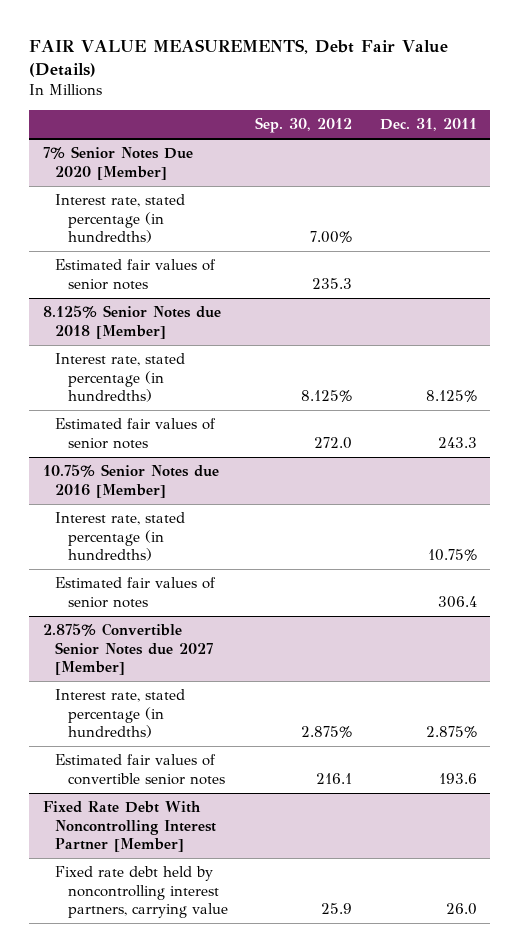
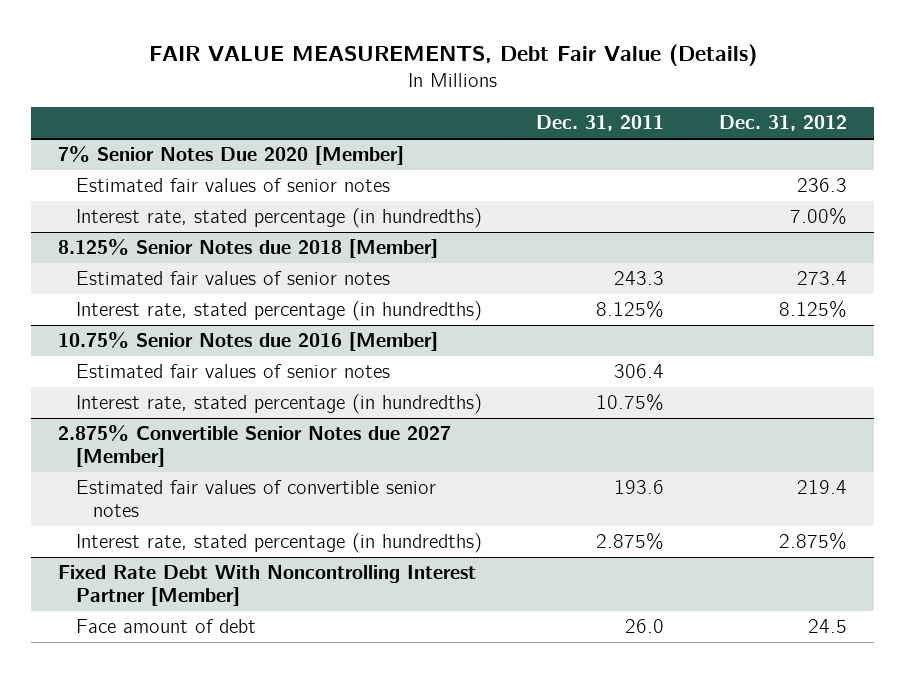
- | Sep. 30, 2012 | Dec. 31, 2011
+ | Dec. 31, 2011 | Dec. 31, 2012
@ 7% Senior Notes Due 2020 [Member]
moved down: Interest rate, stated percentage (in hundredths) | | 7.00%
@ 8.125% Senior Notes due 2018 [Member]
moved down: Interest rate, stated percentage (in hundredths) | 8.125% | 8.125%
@ 10.75% Senior Notes due 2016 [Member]
moved down: Interest rate, stated percentage (in hundredths) | 10.75% |
@ 2.875% Convertible Senior Notes due 2027 [Member]
moved down: Interest rate, stated percentage (in hundredths) | 2.875% | 2.875%
@ Fixed Rate Debt With Noncontrolling Interest Partner [Member]
- Fixed rate debt held by noncontrolling interest partners, carrying value | 25.9 | 26.0
+ Face amount of debt | 26.0 | 24.5

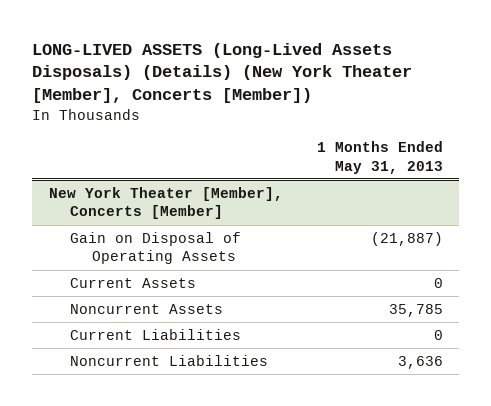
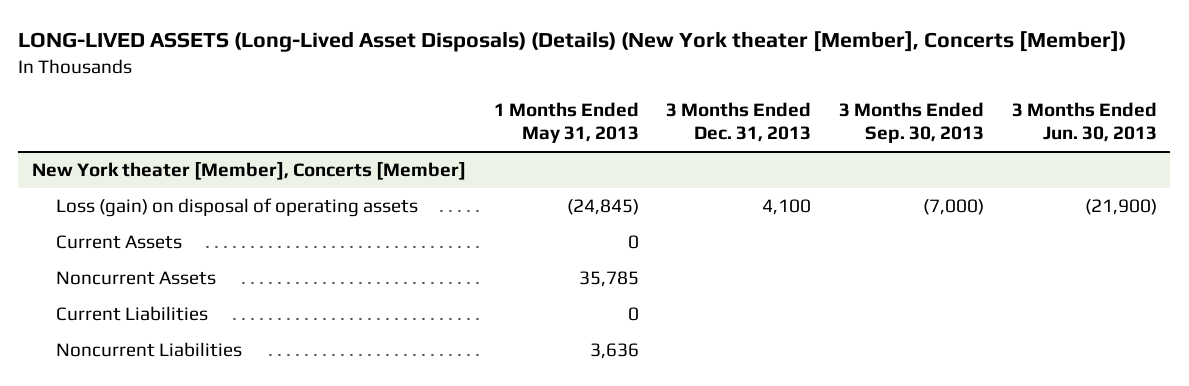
- LONG-LIVED ASSETS (Long-Lived Assets Disposals) (Details) (New York Theater [Member], Concerts [Member])
+ LONG-LIVED ASSETS (Long-Lived Asset Disposals) (Details) (New York theater [Member], Concerts [Member])
- | 1 Months Ended May 31, 2013
+ | 1 Months Ended May 31, 2013 | 3 Months Ended Dec. 31, 2013 | 3 Months Ended Sep. 30, 2013 | 3 Months Ended Jun. 30, 2013
- New York Theater [Member], Concerts [Member]
- Gain on Disposal of Operating Assets | (21,887)
+ New York theater [Member], Concerts [Member]
+ Loss (gain) on disposal of operating assets | (24,845) | 4,100 | (7,000) | (21,900)

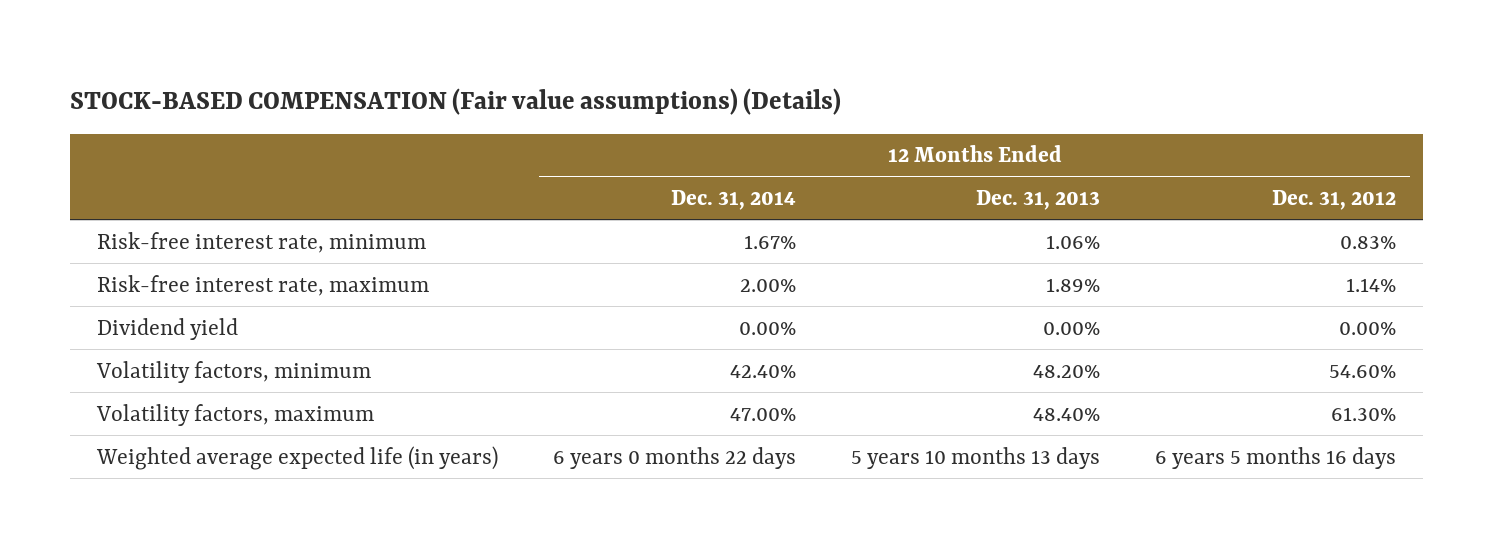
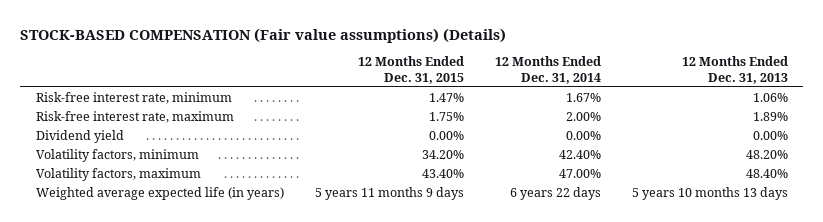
- | 12 Months Ended Dec. 31, 2014 | 12 Months Ended Dec. 31, 2013 | 12 Months Ended Dec. 31, 2012
+ | 12 Months Ended Dec. 31, 2015 | 12 Months Ended Dec. 31, 2014 | 12 Months Ended Dec. 31, 2013
- Weighted average expected life (in years) | 6 years 0 months 22 days | 5 years 10 months 13 days | 6 years 5 months 16 days
+ Weighted average expected life (in years) | 5 years 11 months 9 days | 6 years 22 days | 5 years 10 months 13 days

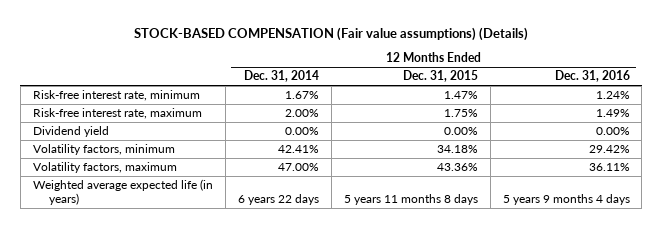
- | 12 Months Ended Dec. 31, 2015 | 12 Months Ended Dec. 31, 2014 | 12 Months Ended Dec. 31, 2013
+ | 12 Months Ended Dec. 31, 2014 | 12 Months Ended Dec. 31, 2015 | 12 Months Ended Dec. 31, 2016
- Volatility factors, minimum | 34.20% | 42.40% | 48.20%
- Volatility factors, maximum | 43.40% | 47.00% | 48.40%
- Weighted average expected life (in years) | 5 years 11 months 9 days | 6 years 22 days | 5 years 10 months 13 days
+ Volatility factors, minimum | 42.41% | 34.18% | 29.42%
+ Volatility factors, maximum | 47.00% | 43.36% | 36.11%
+ Weighted average expected life (in years) | 6 years 22 days | 5 years 11 months 8 days | 5 years 9 months 4 days

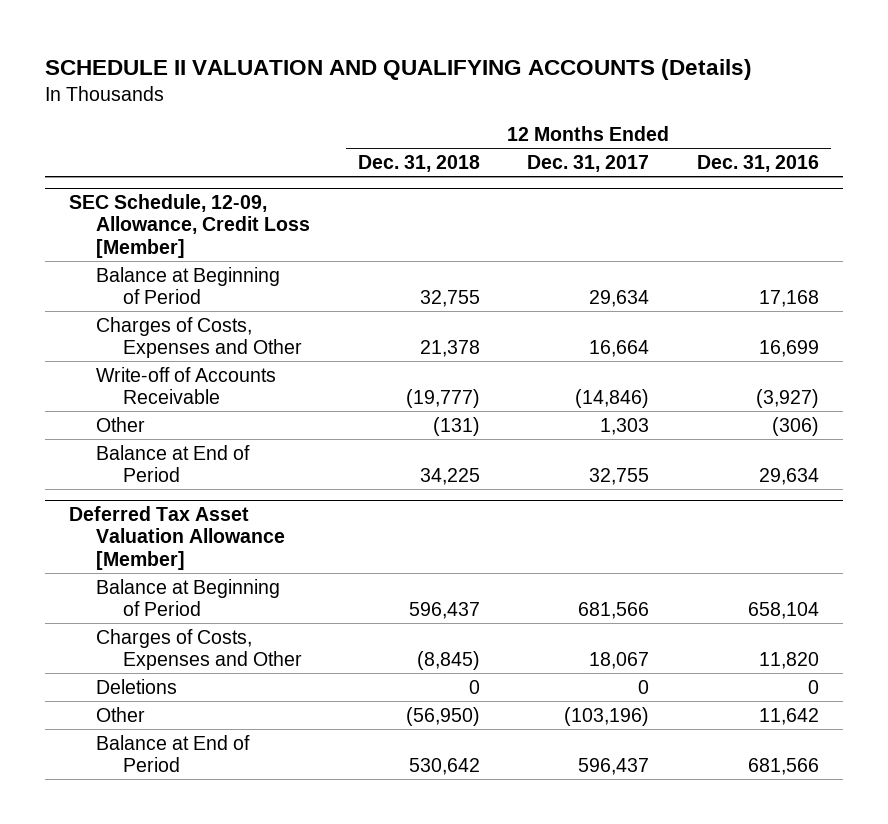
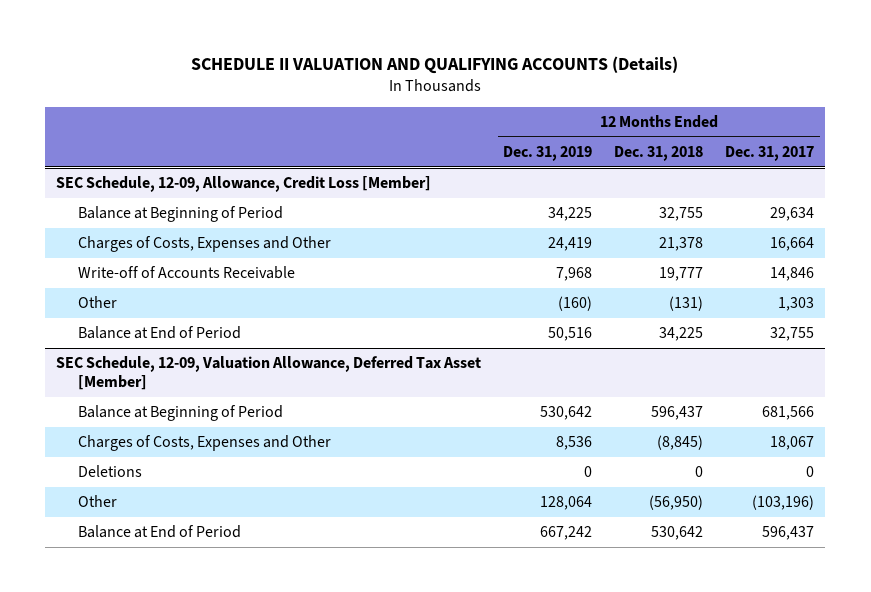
- | 12 Months Ended Dec. 31, 2018 | 12 Months Ended Dec. 31, 2017 | 12 Months Ended Dec. 31, 2016
+ | 12 Months Ended Dec. 31, 2019 | 12 Months Ended Dec. 31, 2018 | 12 Months Ended Dec. 31, 2017
@ SEC Schedule, 12-09, Allowance, Credit Loss [Member]
- Write-off of Accounts Receivable | (19,777) | (14,846) | (3,927)
+ Write-off of Accounts Receivable | 7,968 | 19,777 | 14,846
- Deferred Tax Asset Valuation Allowance [Member]
+ SEC Schedule, 12-09, Valuation Allowance, Deferred Tax Asset [Member]

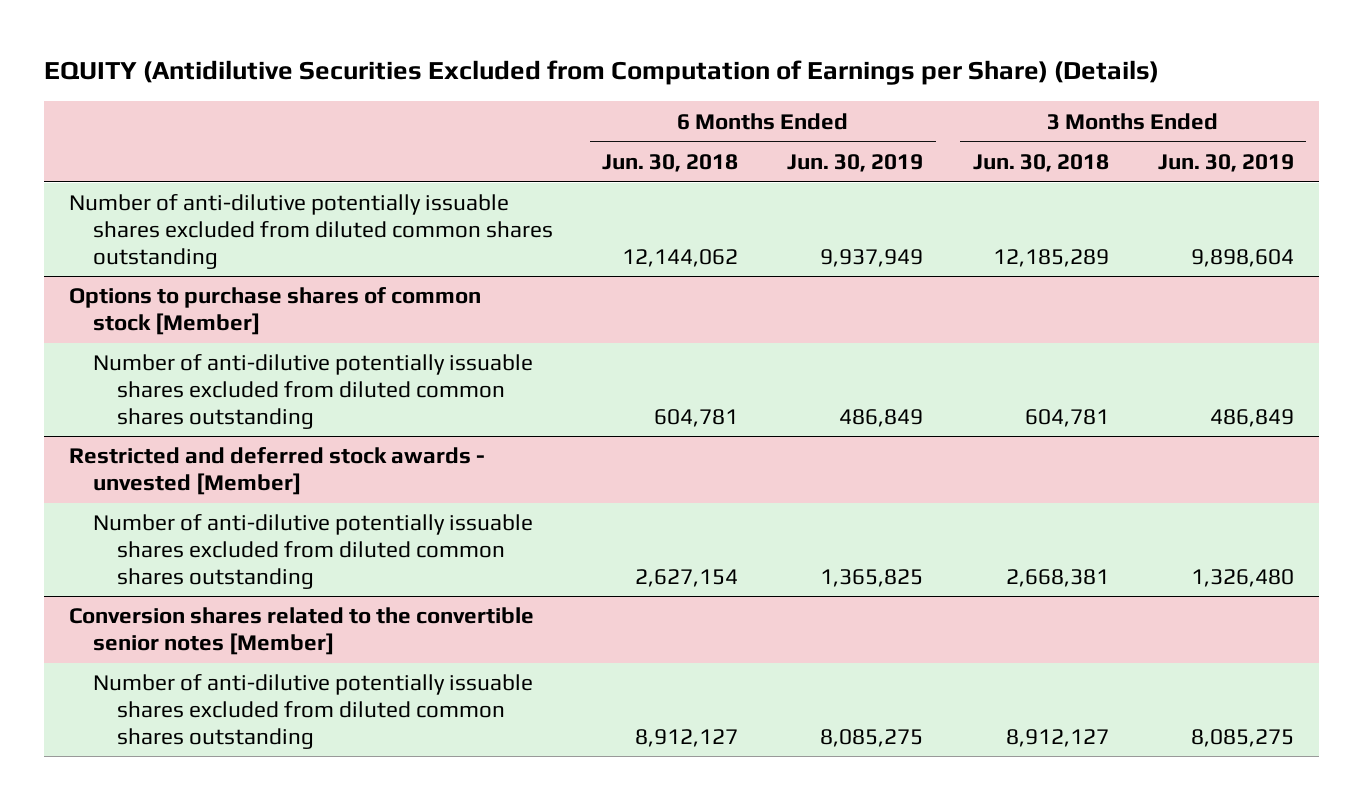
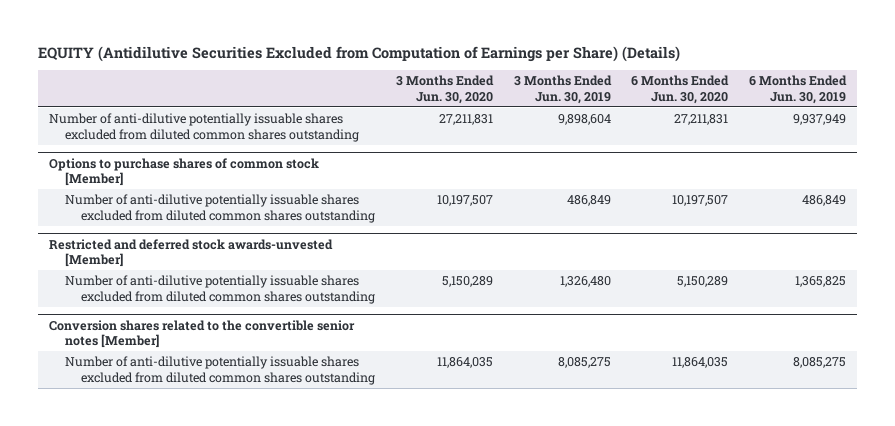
- | 6 Months Ended Jun. 30, 2018 | 6 Months Ended Jun. 30, 2019 | 3 Months Ended Jun. 30, 2018 | 3 Months Ended Jun. 30, 2019
+ | 3 Months Ended Jun. 30, 2020 | 3 Months Ended Jun. 30, 2019 | 6 Months Ended Jun. 30, 2020 | 6 Months Ended Jun. 30, 2019
- Restricted and deferred stock awards - unvested [Member]
+ Restricted and deferred stock awards-unvested [Member]

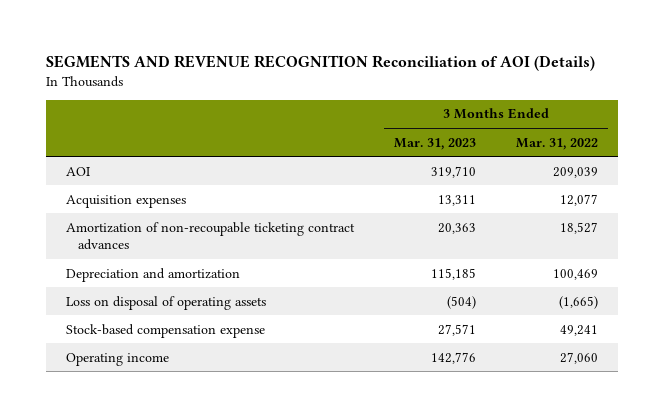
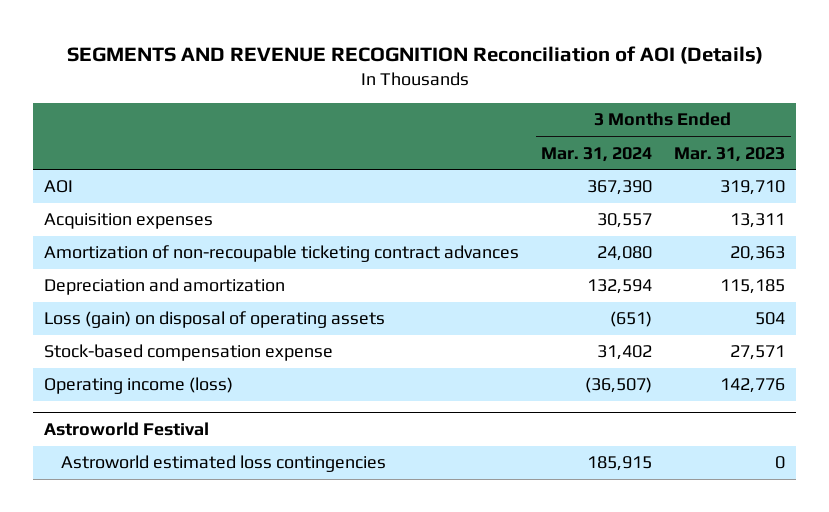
- | 3 Months Ended Mar. 31, 2023 | 3 Months Ended Mar. 31, 2022
+ | 3 Months Ended Mar. 31, 2024 | 3 Months Ended Mar. 31, 2023
- Loss on disposal of operating assets | (504) | (1,665)
+ Loss (gain) on disposal of operating assets | (651) | 504
- Operating income | 142,776 | 27,060
+ Operating income (loss) | (36,507) | 142,776
+ Astroworld Festival
+ Astroworld estimated loss contingencies | 185,915 | 0

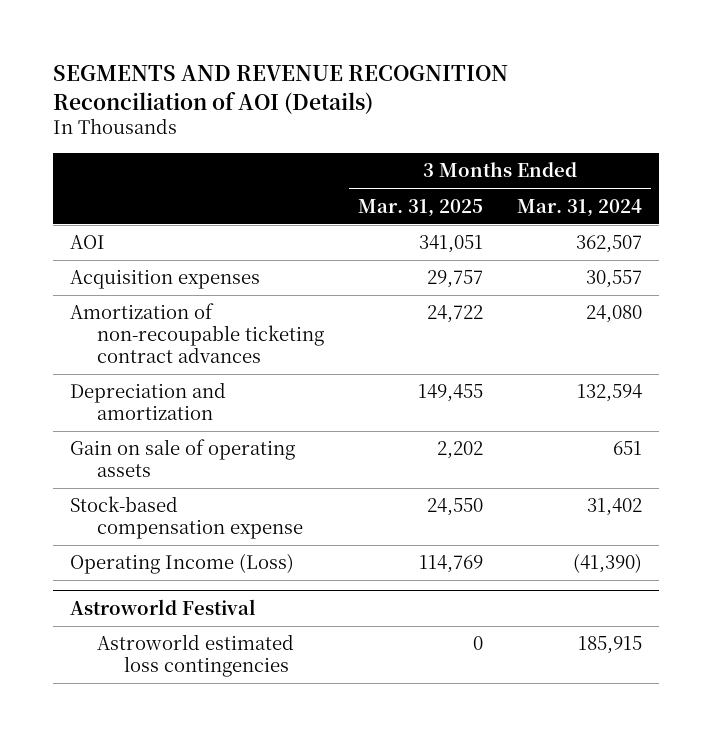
- | 3 Months Ended Mar. 31, 2024 | 3 Months Ended Mar. 31, 2023
+ | 3 Months Ended Mar. 31, 2025 | 3 Months Ended Mar. 31, 2024
- AOI | 367,390 | 319,710
+ AOI | 341,051 | 362,507
- Loss (gain) on disposal of operating assets | (651) | 504
+ Gain on sale of operating assets | 2,202 | 651
- Operating income (loss) | (36,507) | 142,776
+ Operating Income (Loss) | 114,769 | (41,390)

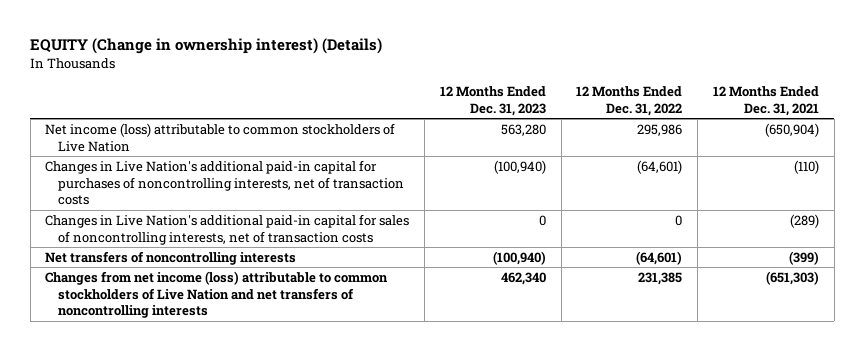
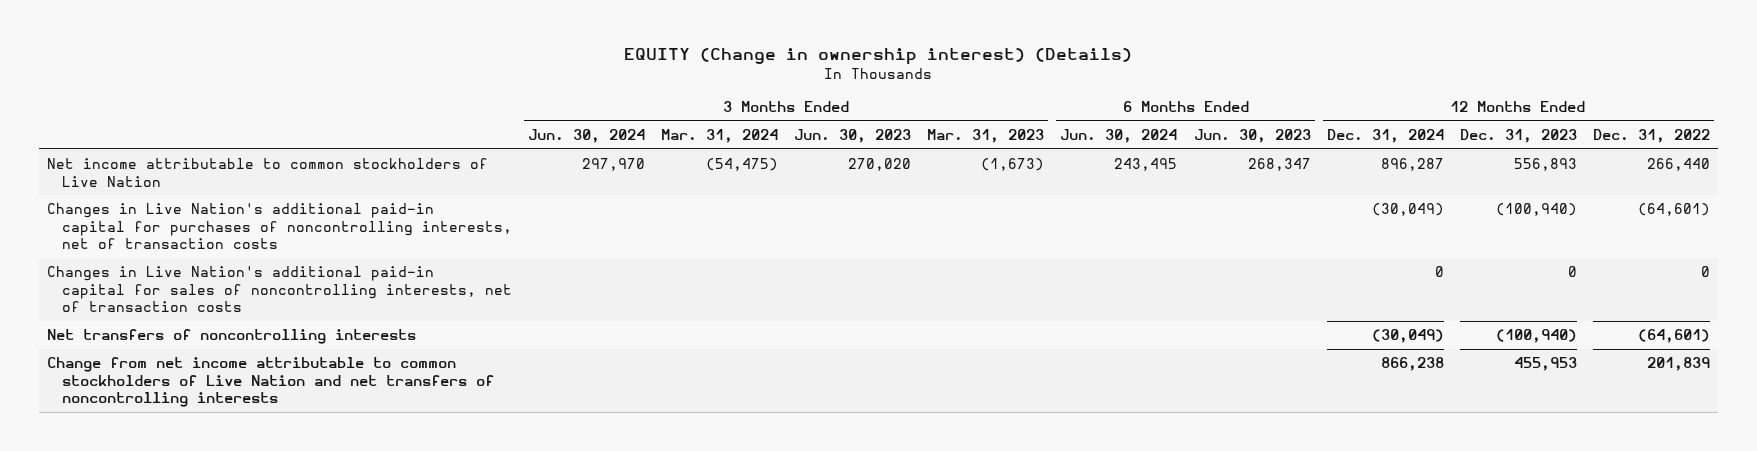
- | 12 Months Ended Dec. 31, 2023 | 12 Months Ended Dec. 31, 2022 | 12 Months Ended Dec. 31, 2021
+ | 3 Months Ended Jun. 30, 2024 | 3 Months Ended Mar. 31, 2024 | 3 Months Ended Jun. 30, 2023 | 3 Months Ended Mar. 31, 2023 | 6 Months Ended Jun. 30, 2024 | 6 Months Ended Jun. 30, 2023 | 12 Months Ended Dec. 31, 2024 | 12 Months Ended Dec. 31, 2023 | 12 Months Ended Dec. 31, 2022
- Net income (loss) attributable to common stockholders of Live Nation | 563,280 | 295,986 | (650,904)
+ Net income attributable to common stockholders of Live Nation | 297,970 | (54,475) | 270,020 | (1,673) | 243,495 | 268,347 | 896,287 | 556,893 | 266,440
- Changes from net income (loss) attributable to common stockholders of Live Nation and net transfers of noncontrolling interests | 462,340 | 231,385 | (651,303)
+ Change from net income attributable to common stockholders of Live Nation and net transfers of noncontrolling interests | | | | | | | 866,238 | 455,953 | 201,839

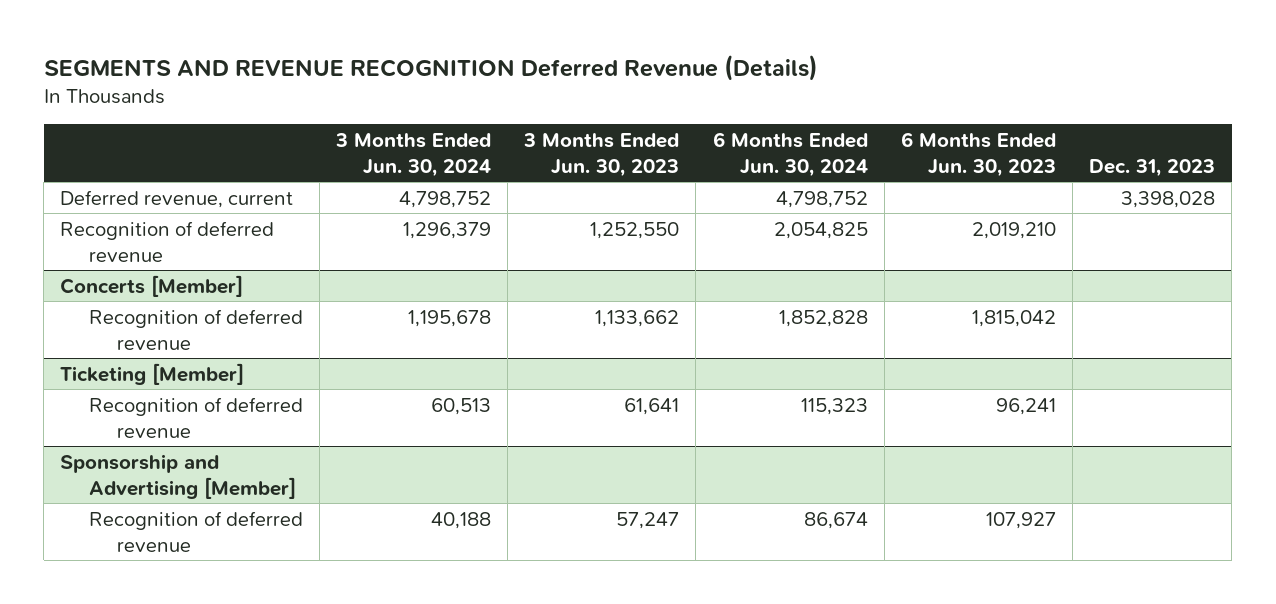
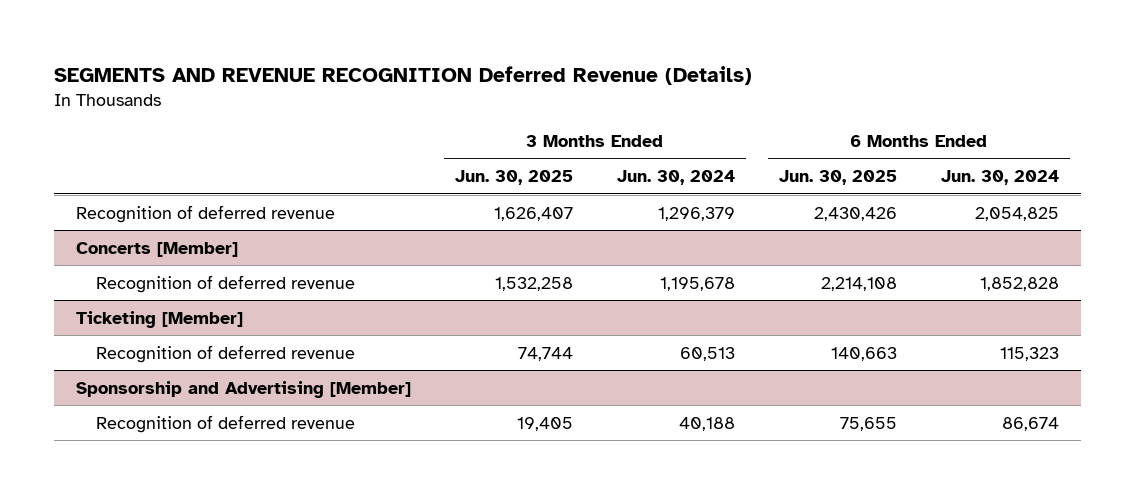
- | 3 Months Ended Jun. 30, 2024 | 3 Months Ended Jun. 30, 2023 | 6 Months Ended Jun. 30, 2024 | 6 Months Ended Jun. 30, 2023 | Dec. 31, 2023
+ | 3 Months Ended Jun. 30, 2025 | 3 Months Ended Jun. 30, 2024 | 6 Months Ended Jun. 30, 2025 | 6 Months Ended Jun. 30, 2024
- Deferred revenue, current | 4,798,752 | | 4,798,752 | | 3,398,028

